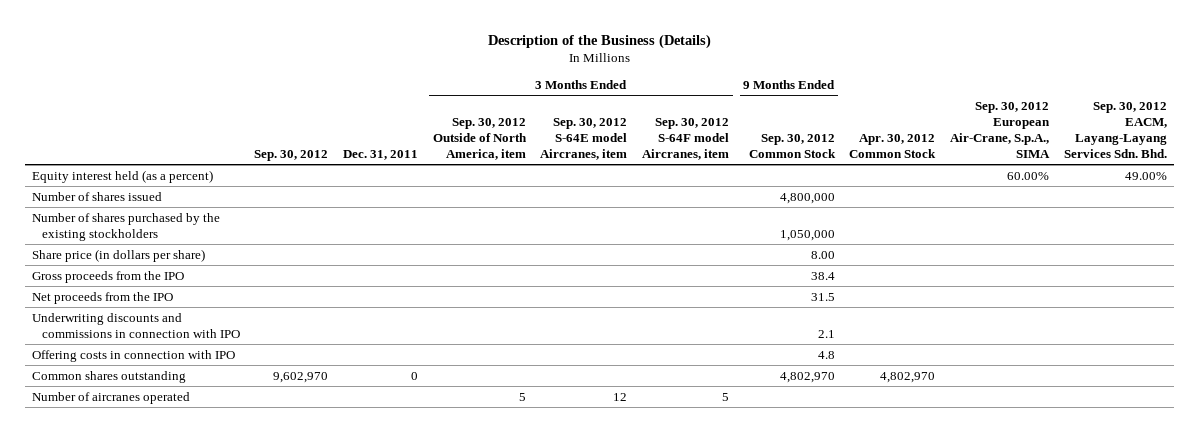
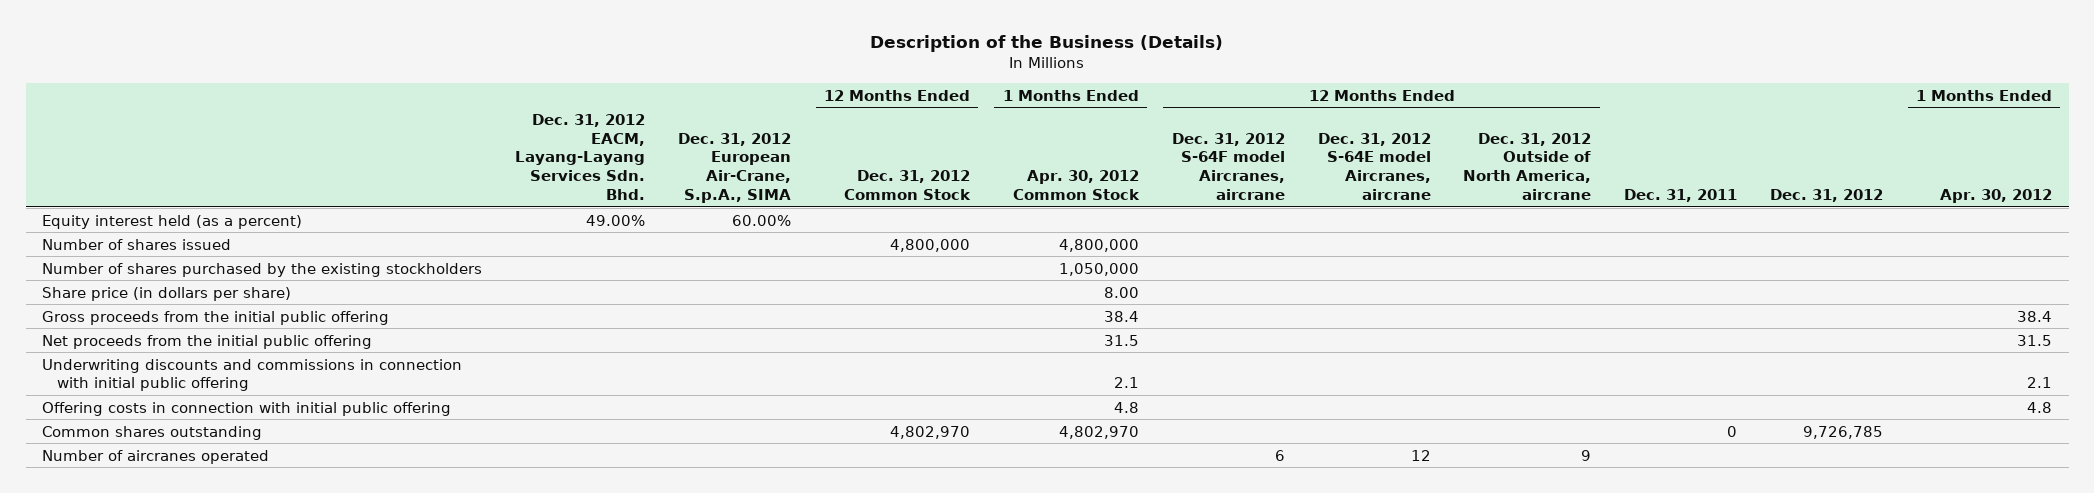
- | Sep. 30, 2012 | Dec. 31, 2011 | 3 Months Ended Sep. 30, 2012 Outside of North America, item | 3 Months Ended Sep. 30, 2012 S-64E model Aircranes, item | 3 Months Ended Sep. 30, 2012 S-64F model Aircranes, item | 9 Months Ended Sep. 30, 2012 Common Stock | Apr. 30, 2012 Common Stock | Sep. 30, 2012 European Air-Crane, S.p.A., SIMA | Sep. 30, 2012 EACM, Layang-Layang Services Sdn. Bhd.
+ | Dec. 31, 2012 EACM, Layang-Layang Services Sdn. Bhd. | Dec. 31, 2012 European Air-Crane, S.p.A., SIMA | 12 Months Ended Dec. 31, 2012 Common Stock | 1 Months Ended Apr. 30, 2012 Common Stock | 12 Months Ended Dec. 31, 2012 S-64F model Aircranes, aircrane | 12 Months Ended Dec. 31, 2012 S-64E model Aircranes, aircrane | 12 Months Ended Dec. 31, 2012 Outside of North America, aircrane | Dec. 31, 2011 | Dec. 31, 2012 | 1 Months Ended Apr. 30, 2012
- Gross proceeds from the IPO | | | | | | 38.4 | | |
- Net proceeds from the IPO | | | | | | 31.5 | | |
- Underwriting discounts and commissions in connection with IPO | | | | | | 2.1 | | |
- Offering costs in connection with IPO | | | | | | 4.8 | | |
+ Gross proceeds from the initial public offering | | | | 38.4 | | | | | | 38.4
+ Net proceeds from the initial public offering | | | | 31.5 | | | | | | 31.5
+ Underwriting discounts and commissions in connection with initial public offering | | | | 2.1 | | | | | | 2.1
+ Offering costs in connection with initial public offering | | | | 4.8 | | | | | | 4.8

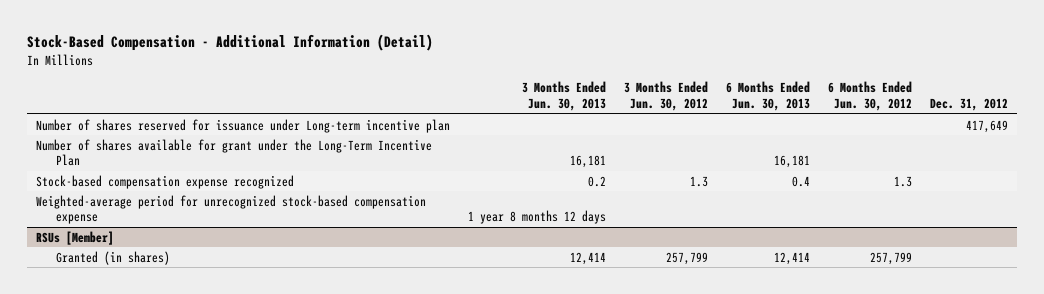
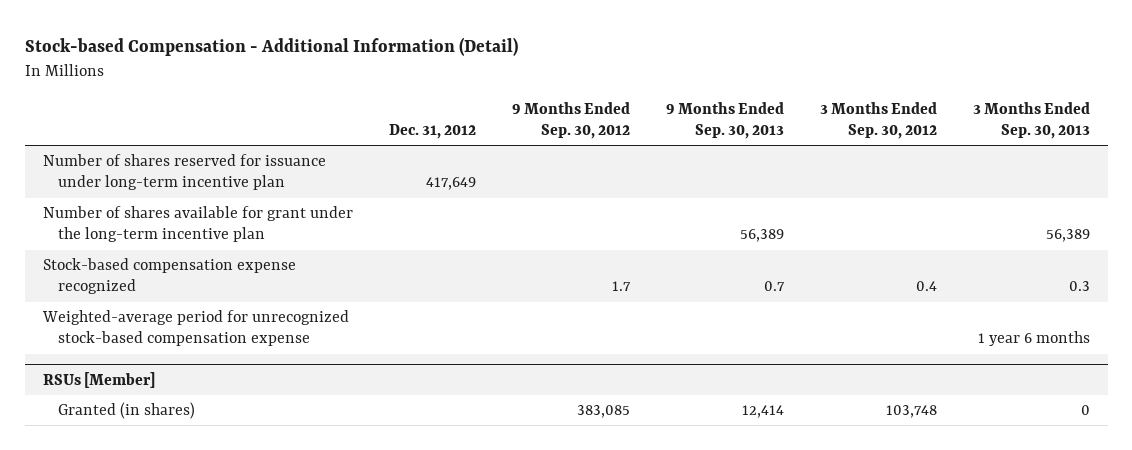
- Stock-Based Compensation - Additional Information (Detail)
+ Stock-based Compensation - Additional Information (Detail)
- | 3 Months Ended Jun. 30, 2013 | 3 Months Ended Jun. 30, 2012 | 6 Months Ended Jun. 30, 2013 | 6 Months Ended Jun. 30, 2012 | Dec. 31, 2012
+ | Dec. 31, 2012 | 9 Months Ended Sep. 30, 2012 | 9 Months Ended Sep. 30, 2013 | 3 Months Ended Sep. 30, 2012 | 3 Months Ended Sep. 30, 2013
- Number of shares reserved for issuance under Long-term incentive plan | | | | | 417,649
- Number of shares available for grant under the Long-Term Incentive Plan | 16,181 | | 16,181 | |
+ Number of shares reserved for issuance under long-term incentive plan | 417,649 | | | |
+ Number of shares available for grant under the long-term incentive plan | | | 56,389 | | 56,389

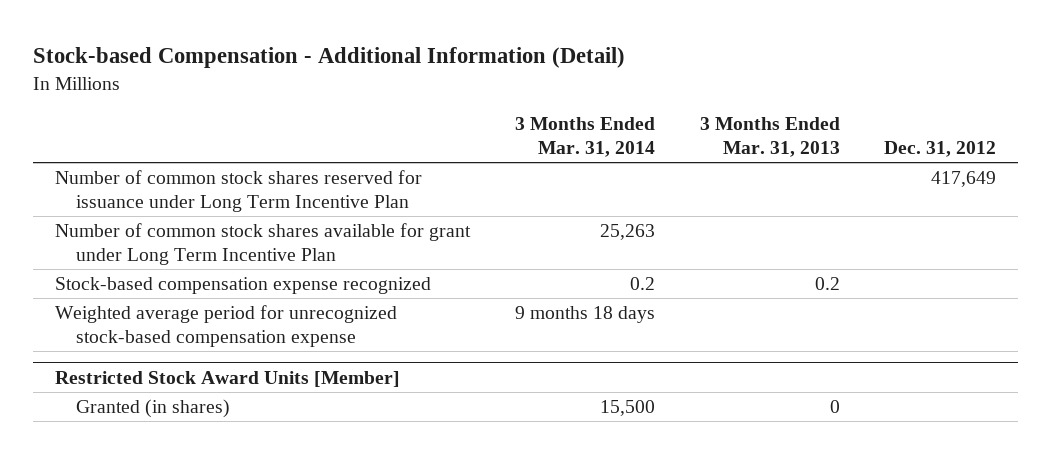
- | Dec. 31, 2012 | 9 Months Ended Sep. 30, 2012 | 9 Months Ended Sep. 30, 2013 | 3 Months Ended Sep. 30, 2012 | 3 Months Ended Sep. 30, 2013
+ | 3 Months Ended Mar. 31, 2014 | 3 Months Ended Mar. 31, 2013 | Dec. 31, 2012
- Number of shares reserved for issuance under long-term incentive plan | 417,649 | | | |
- Number of shares available for grant under the long-term incentive plan | | | 56,389 | | 56,389
+ Number of common stock shares reserved for issuance under Long Term Incentive Plan | | | 417,649
+ Number of common stock shares available for grant under Long Term Incentive Plan | 25,263 | |
- Weighted-average period for unrecognized stock-based compensation expense | | | | | 1 year 6 months
- RSUs [Member]
- Granted (in shares) | | 383,085 | 12,414 | 103,748 | 0
+ Weighted average period for unrecognized stock-based compensation expense | 9 months 18 days | |
+ Restricted Stock Award Units [Member]
+ Granted (in shares) | 15,500 | 0 |

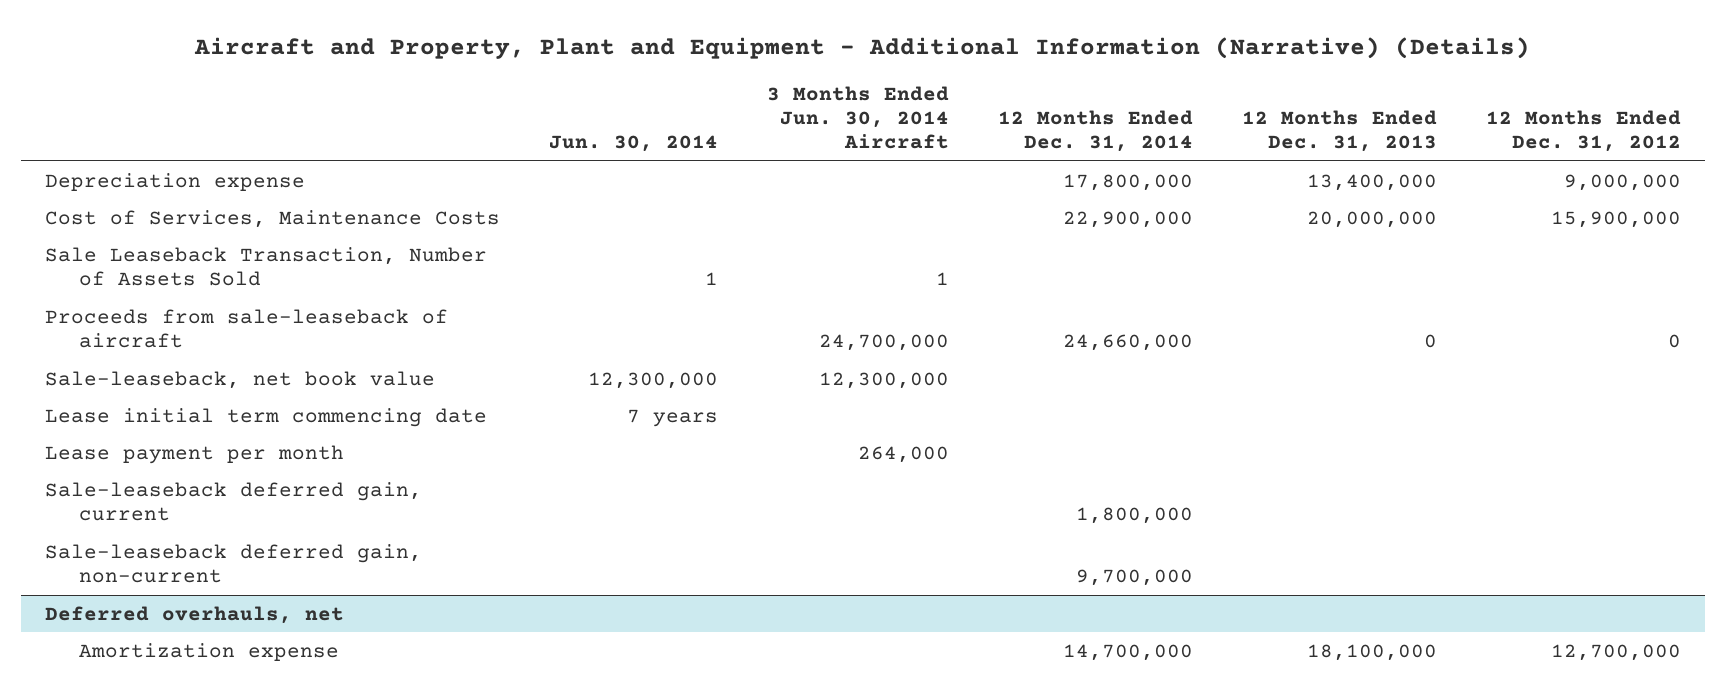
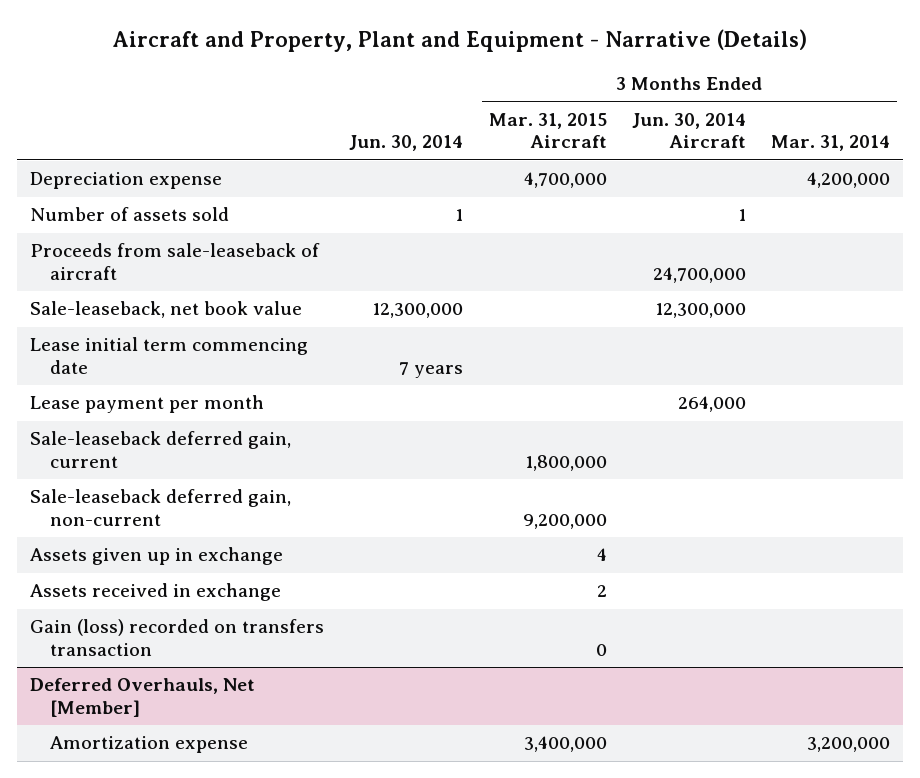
- Aircraft and Property, Plant and Equipment - Additional Information (Narrative) (Details)
+ Aircraft and Property, Plant and Equipment - Narrative (Details)
- | Jun. 30, 2014 | 3 Months Ended Jun. 30, 2014 Aircraft | 12 Months Ended Dec. 31, 2014 | 12 Months Ended Dec. 31, 2013 | 12 Months Ended Dec. 31, 2012
+ | Jun. 30, 2014 | 3 Months Ended Mar. 31, 2015 Aircraft | 3 Months Ended Jun. 30, 2014 Aircraft | 3 Months Ended Mar. 31, 2014
- Cost of Services, Maintenance Costs | | | 22,900,000 | 20,000,000 | 15,900,000
- Sale Leaseback Transaction, Number of Assets Sold | 1 | 1 | | |
+ Number of assets sold | 1 | | 1 |
- Deferred overhauls, net
+ Assets given up in exchange | | 4 | |
+ Assets received in exchange | | 2 | |
+ Gain (loss) recorded on transfers transaction | | 0 | |
+ Deferred Overhauls, Net [Member]

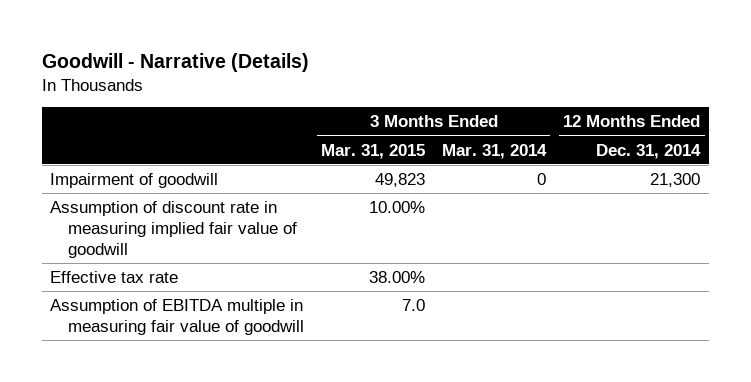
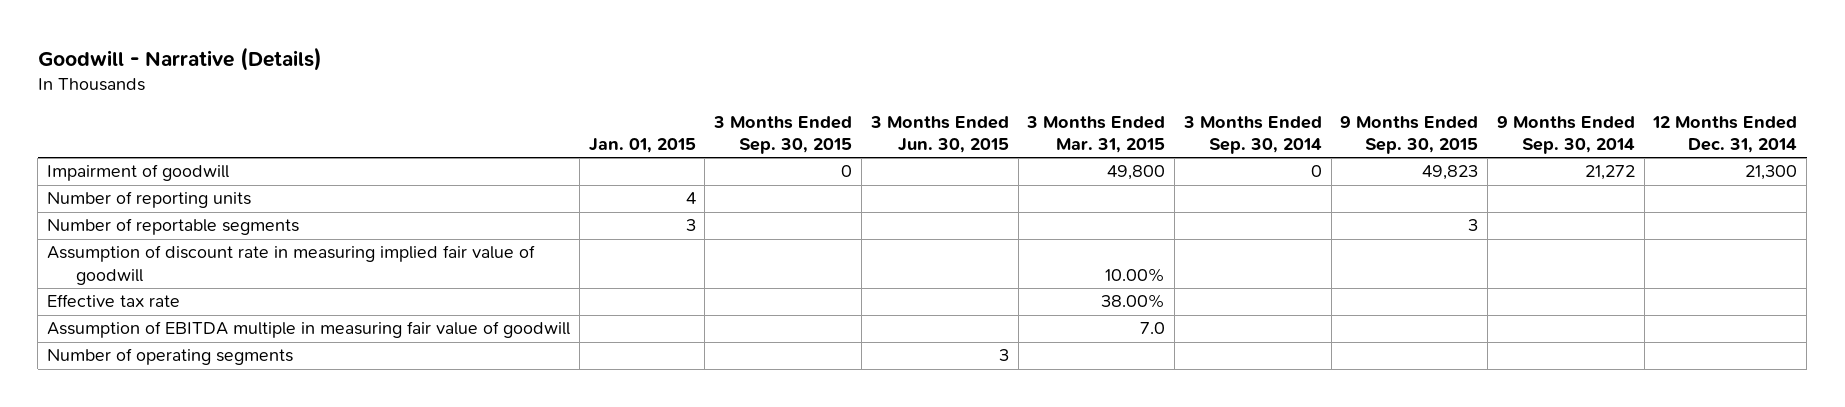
- | 3 Months Ended Mar. 31, 2015 | 3 Months Ended Mar. 31, 2014 | 12 Months Ended Dec. 31, 2014
+ | Jan. 01, 2015 | 3 Months Ended Sep. 30, 2015 | 3 Months Ended Jun. 30, 2015 | 3 Months Ended Mar. 31, 2015 | 3 Months Ended Sep. 30, 2014 | 9 Months Ended Sep. 30, 2015 | 9 Months Ended Sep. 30, 2014 | 12 Months Ended Dec. 31, 2014
- Impairment of goodwill | 49,823 | 0 | 21,300
+ Impairment of goodwill | | 0 | | 49,800 | 0 | 49,823 | 21,272 | 21,300
+ Number of reporting units | 4 | | | | | | |
+ Number of reportable segments | 3 | | | | | 3 | |
+ Number of operating segments | | | 3 | | | | |

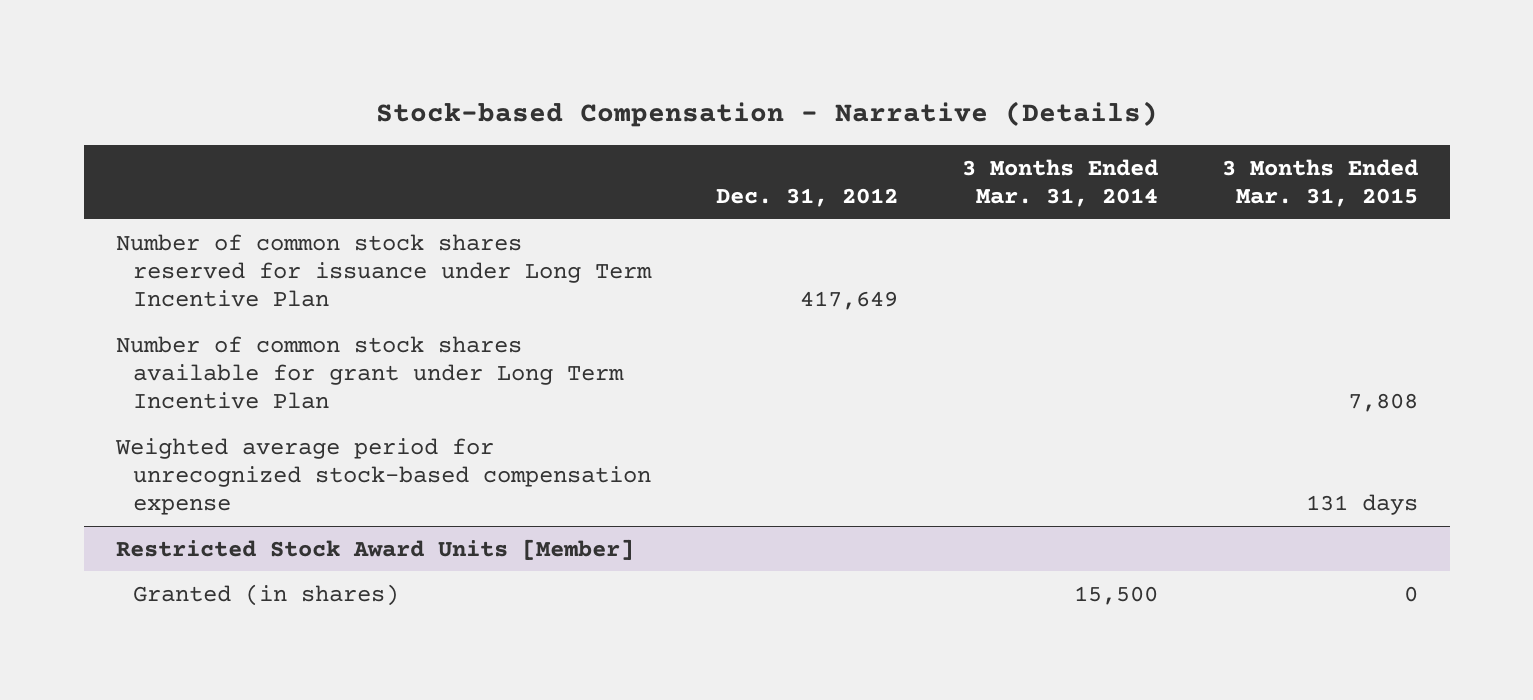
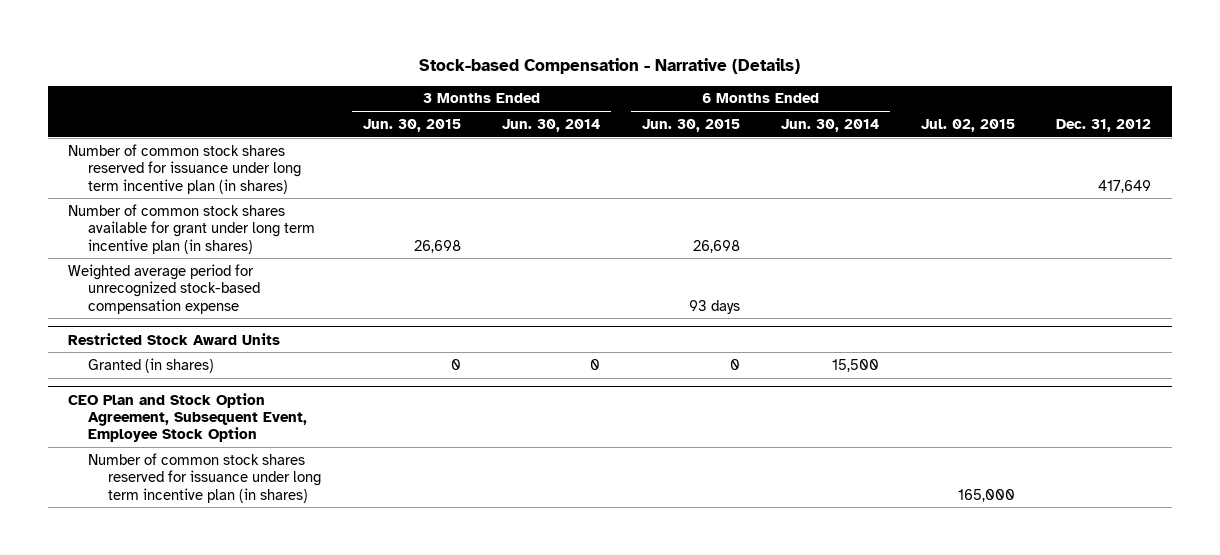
- | Dec. 31, 2012 | 3 Months Ended Mar. 31, 2014 | 3 Months Ended Mar. 31, 2015
+ | 3 Months Ended Jun. 30, 2015 | 3 Months Ended Jun. 30, 2014 | 6 Months Ended Jun. 30, 2015 | 6 Months Ended Jun. 30, 2014 | Jul. 02, 2015 | Dec. 31, 2012
- Number of common stock shares reserved for issuance under Long Term Incentive Plan | 417,649 | |
- Number of common stock shares available for grant under Long Term Incentive Plan | | | 7,808
+ Number of common stock shares reserved for issuance under long term incentive plan (in shares) | | | | | | 417,649
+ Number of common stock shares available for grant under long term incentive plan (in shares) | 26,698 | | 26,698 | | |
- Restricted Stock Award Units [Member]
+ Restricted Stock Award Units
+ CEO Plan and Stock Option Agreement, Subsequent Event, Employee Stock Option
+ Number of common stock shares reserved for issuance under long term incentive plan (in shares) | | | | | 165,000 |

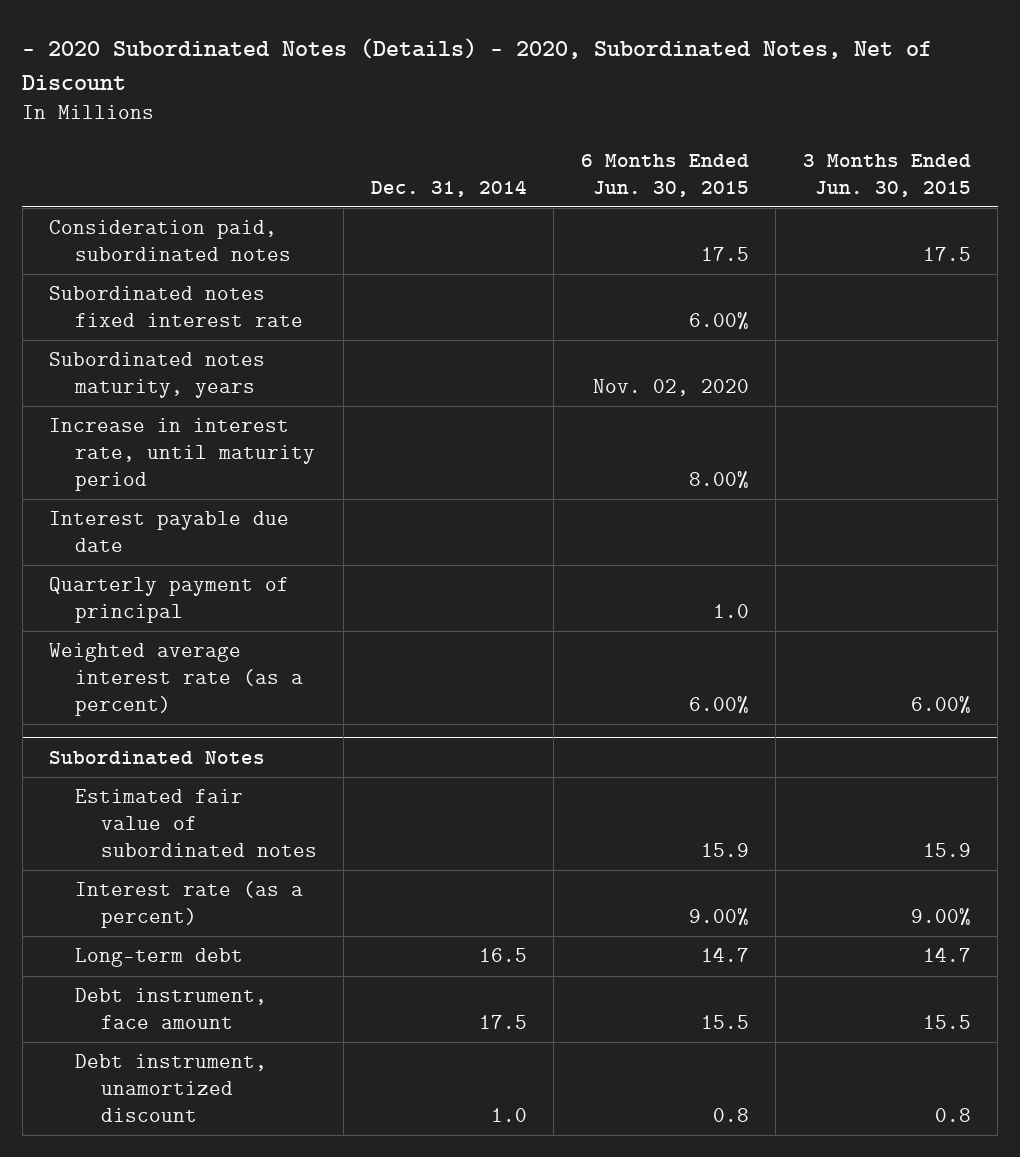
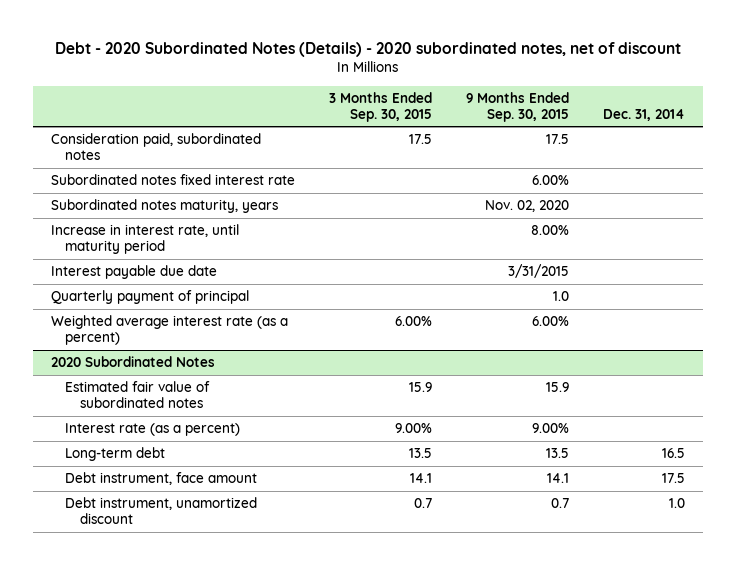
- - 2020 Subordinated Notes (Details) - 2020, Subordinated Notes, Net of Discount
+ Debt - 2020 Subordinated Notes (Details) - 2020 subordinated notes, net of discount
- | Dec. 31, 2014 | 6 Months Ended Jun. 30, 2015 | 3 Months Ended Jun. 30, 2015
+ | 3 Months Ended Sep. 30, 2015 | 9 Months Ended Sep. 30, 2015 | Dec. 31, 2014
- Subordinated Notes
+ 2020 Subordinated Notes

